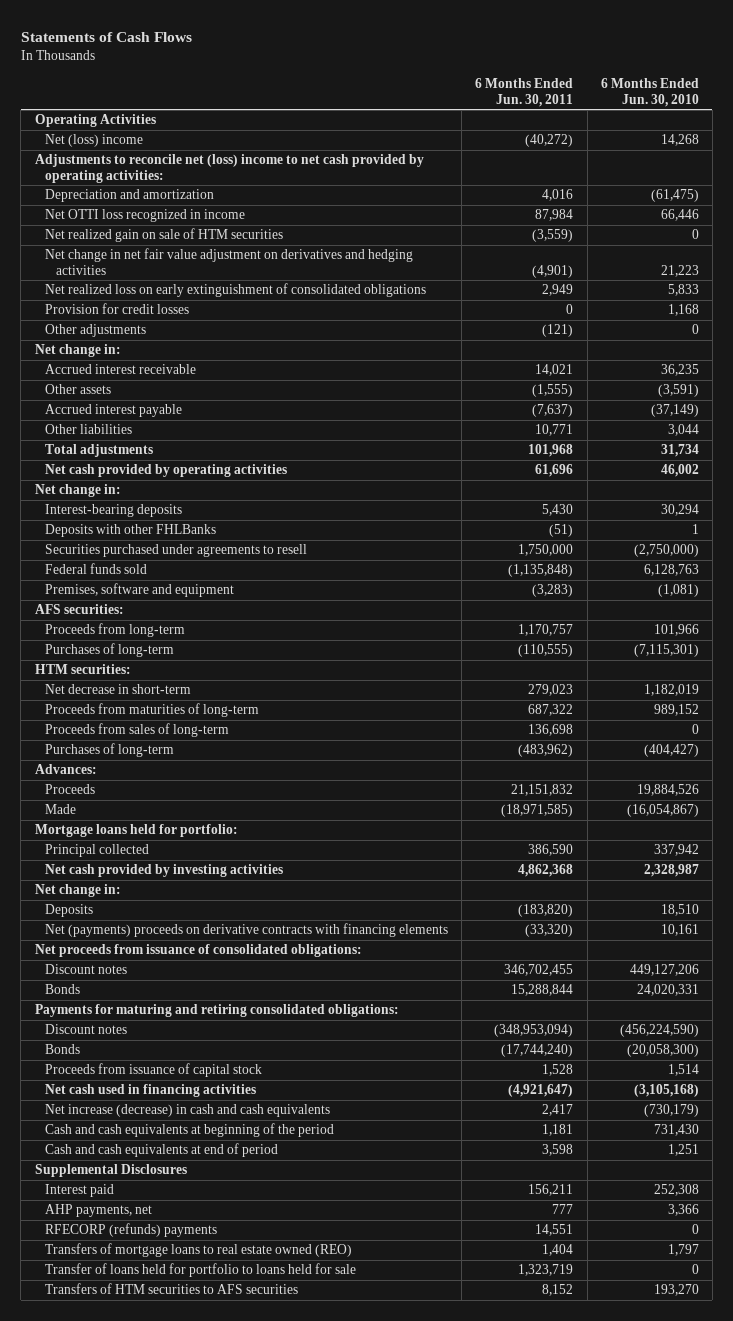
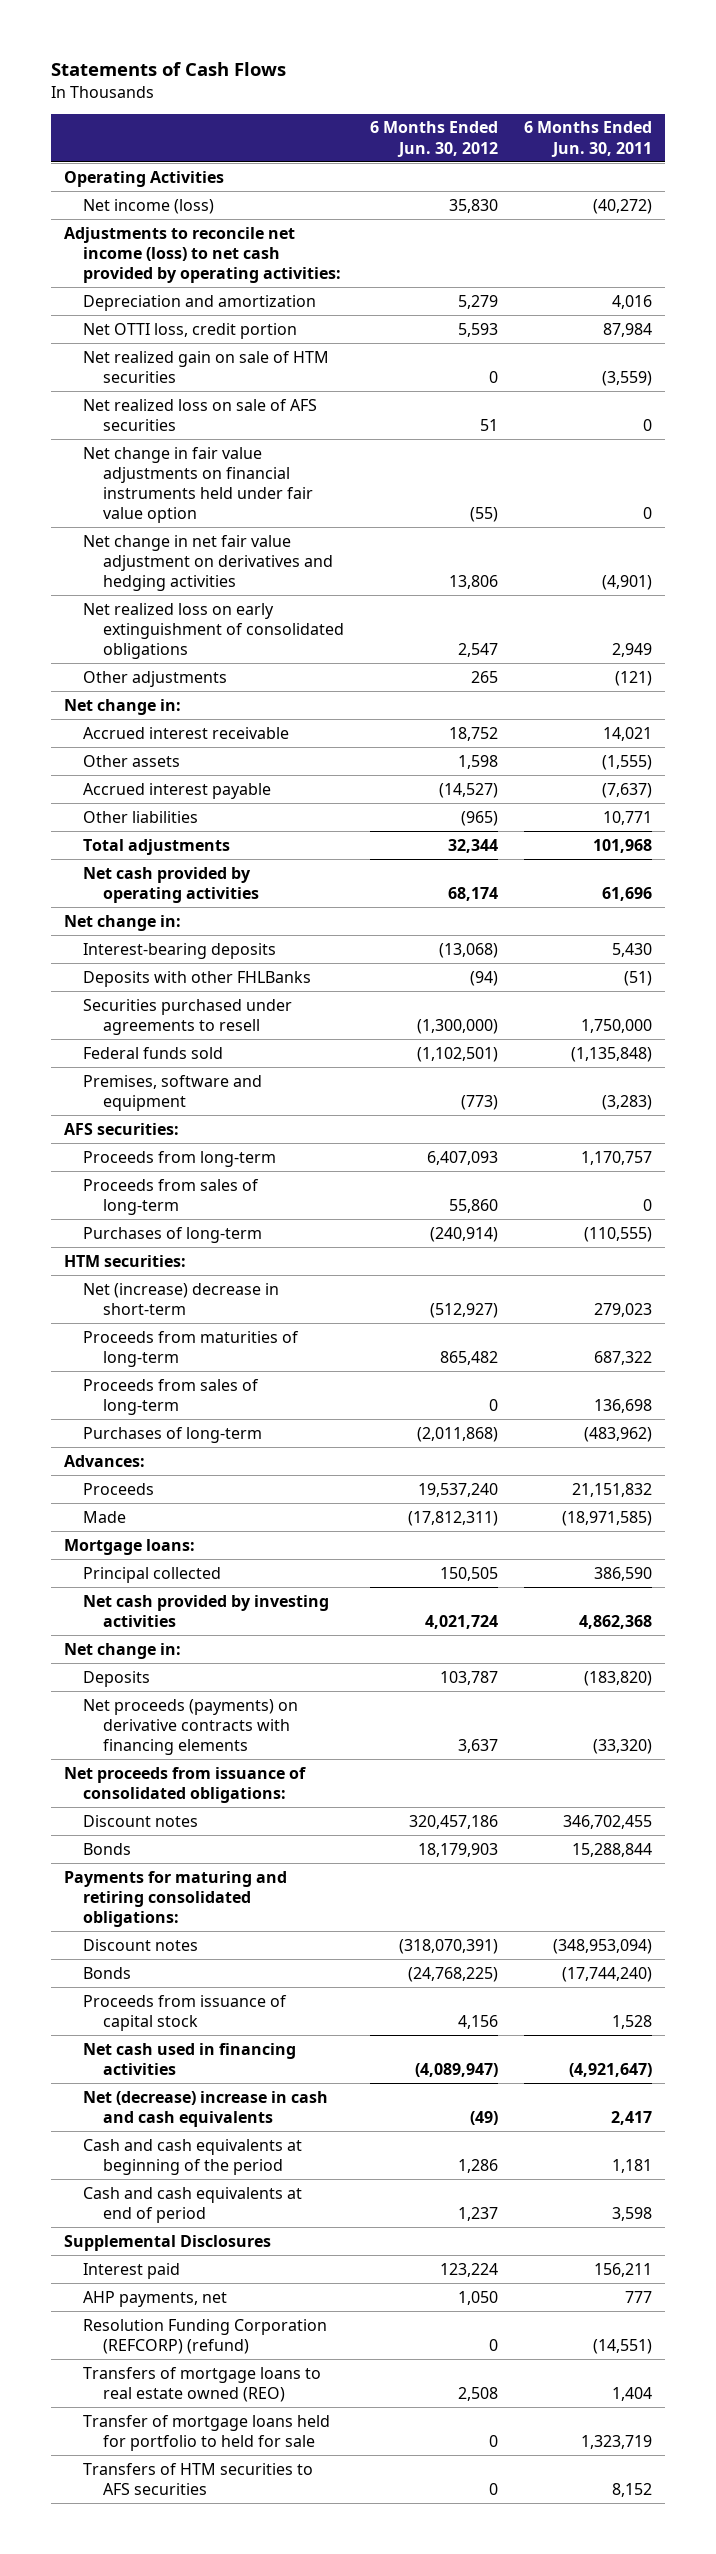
- | 6 Months Ended Jun. 30, 2011 | 6 Months Ended Jun. 30, 2010
+ | 6 Months Ended Jun. 30, 2012 | 6 Months Ended Jun. 30, 2011
- Net (loss) income | (40,272) | 14,268
- Adjustments to reconcile net (loss) income to net cash provided by operating activities:
+ Net income (loss) | 35,830 | (40,272)
+ Adjustments to reconcile net income (loss) to net cash provided by operating activities:
- Net OTTI loss recognized in income | 87,984 | 66,446
+ Net OTTI loss, credit portion | 5,593 | 87,984
+ Net realized loss on sale of AFS securities | 51 | 0
+ Net change in fair value adjustments on financial instruments held under fair value option | (55) | 0
- Provision for credit losses | 0 | 1,168
+ Proceeds from sales of long-term | 55,860 | 0
- Net decrease in short-term | 279,023 | 1,182,019
+ Net (increase) decrease in short-term | (512,927) | 279,023
- Mortgage loans held for portfolio:
+ Mortgage loans:
- Net (payments) proceeds on derivative contracts with financing elements | (33,320) | 10,161
+ Net proceeds (payments) on derivative contracts with financing elements | 3,637 | (33,320)
- Net increase (decrease) in cash and cash equivalents | 2,417 | (730,179)
+ Net (decrease) increase in cash and cash equivalents | (49) | 2,417
- RFECORP (refunds) payments | 14,551 | 0
+ Resolution Funding Corporation (REFCORP) (refund) | 0 | (14,551)
- Transfer of loans held for portfolio to loans held for sale | 1,323,719 | 0
+ Transfer of mortgage loans held for portfolio to held for sale | 0 | 1,323,719

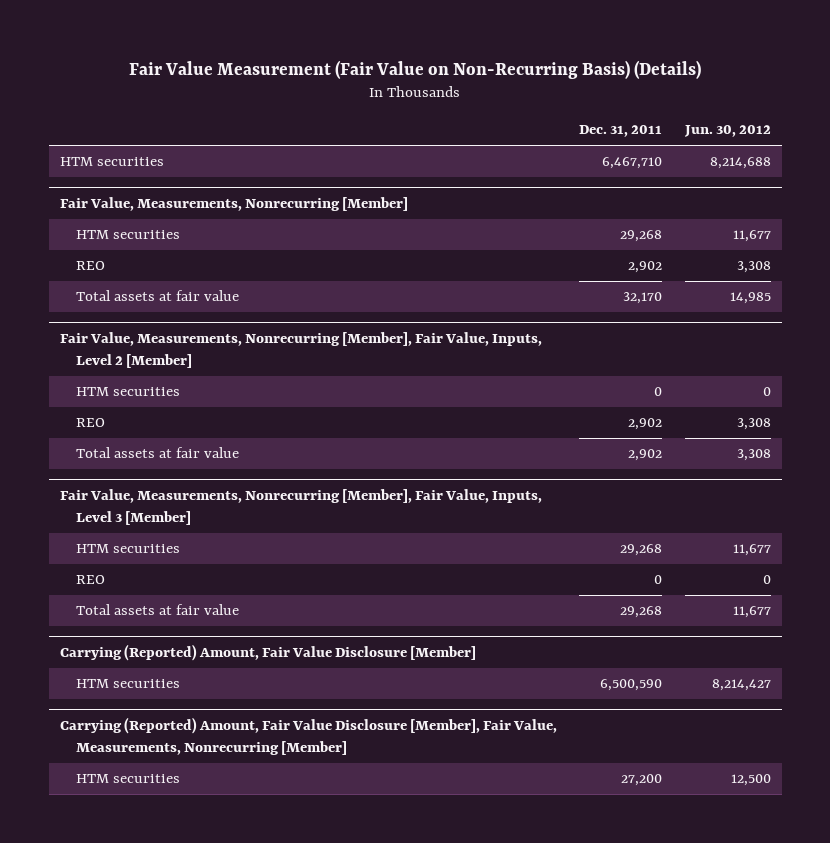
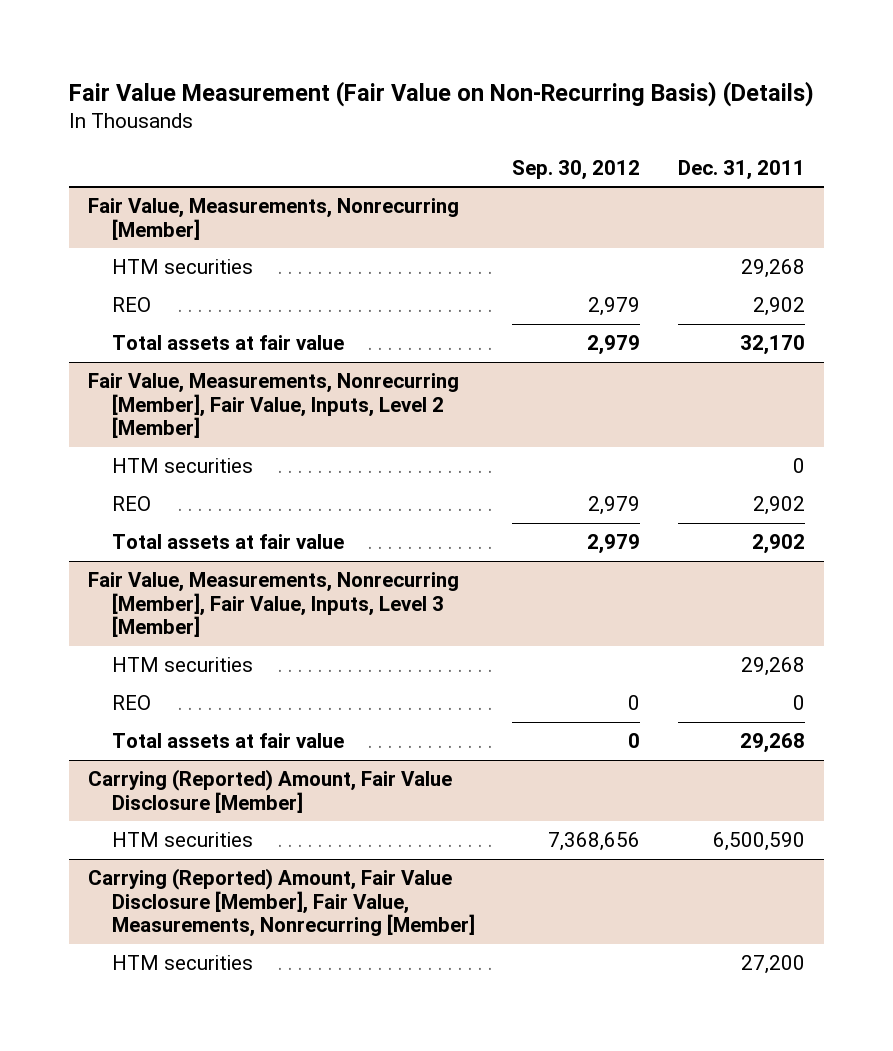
- | Dec. 31, 2011 | Jun. 30, 2012
+ | Sep. 30, 2012 | Dec. 31, 2011
- HTM securities | 6,467,710 | 8,214,688

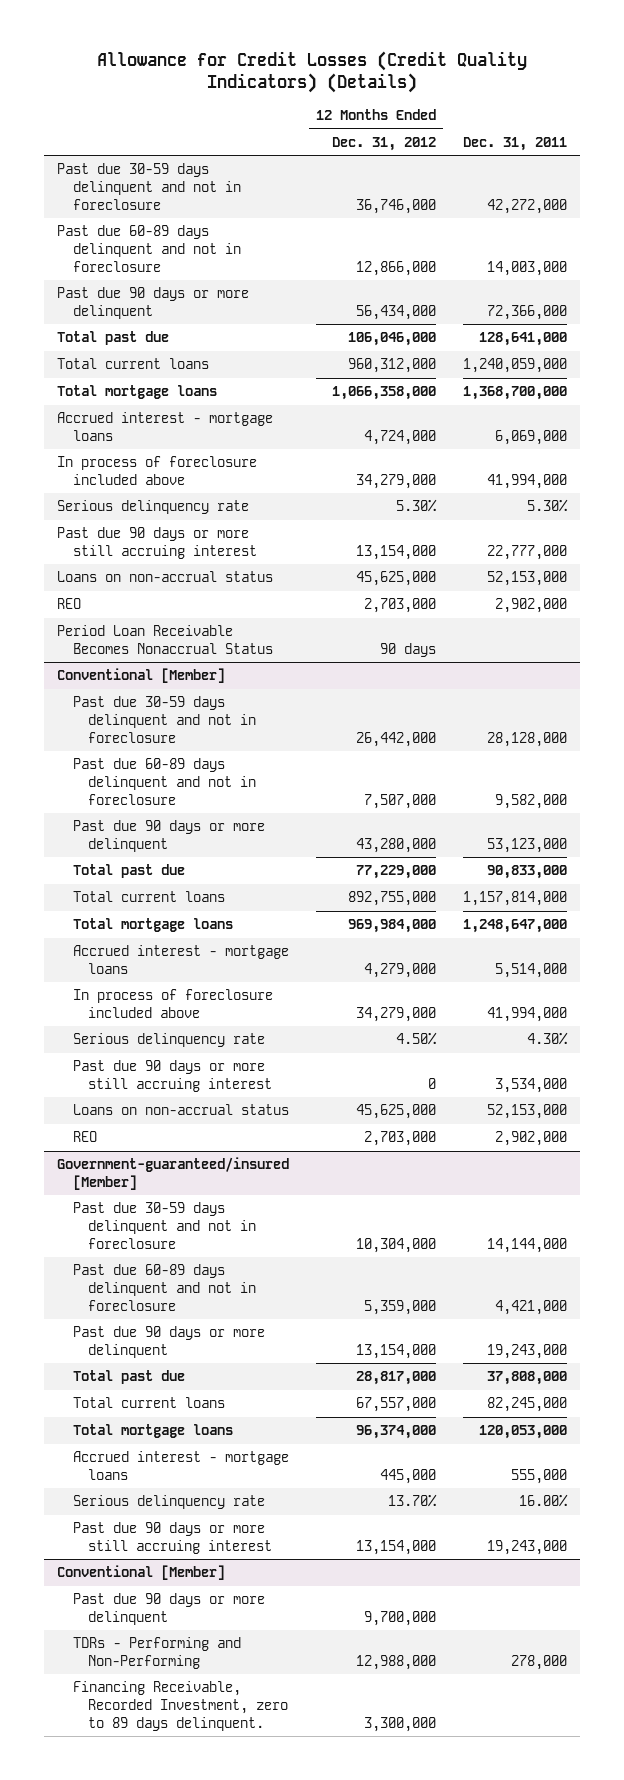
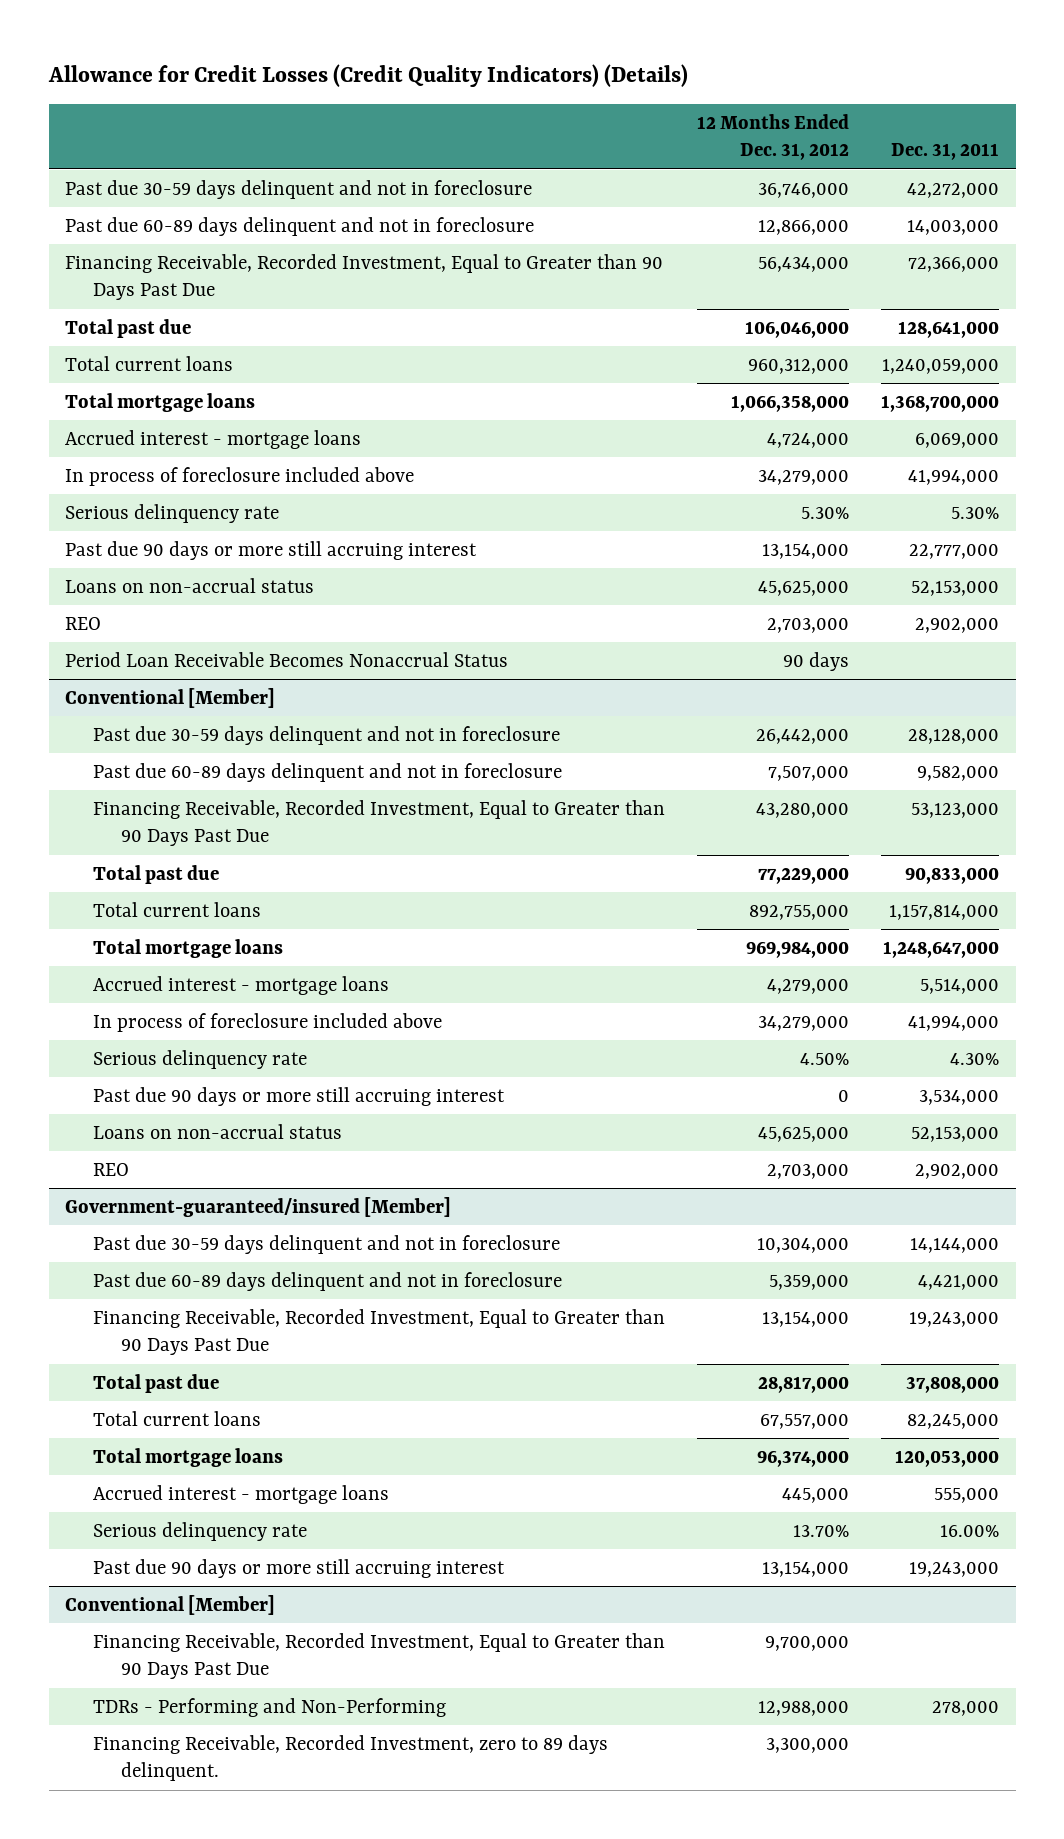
- Past due 90 days or more delinquent | 56,434,000 | 72,366,000
+ Financing Receivable, Recorded Investment, Equal to Greater than 90 Days Past Due | 56,434,000 | 72,366,000
@ Conventional [Member]
- Past due 90 days or more delinquent | 43,280,000 | 53,123,000
+ Financing Receivable, Recorded Investment, Equal to Greater than 90 Days Past Due | 43,280,000 | 53,123,000
@ Government-guaranteed/insured [Member]
- Past due 90 days or more delinquent | 13,154,000 | 19,243,000
+ Financing Receivable, Recorded Investment, Equal to Greater than 90 Days Past Due | 13,154,000 | 19,243,000
@ Conventional [Member]
- Past due 90 days or more delinquent | 9,700,000 |
+ Financing Receivable, Recorded Investment, Equal to Greater than 90 Days Past Due | 9,700,000 |

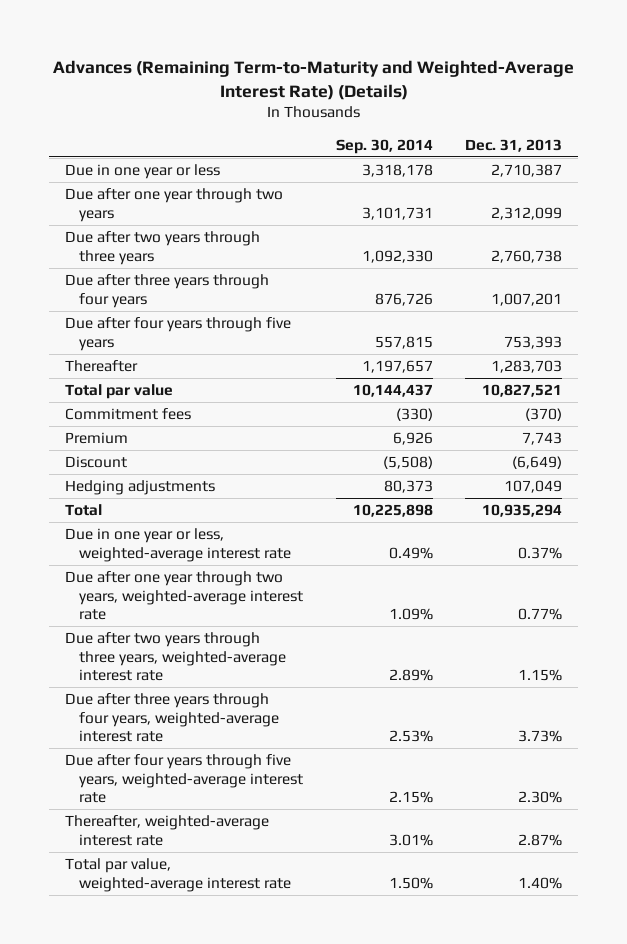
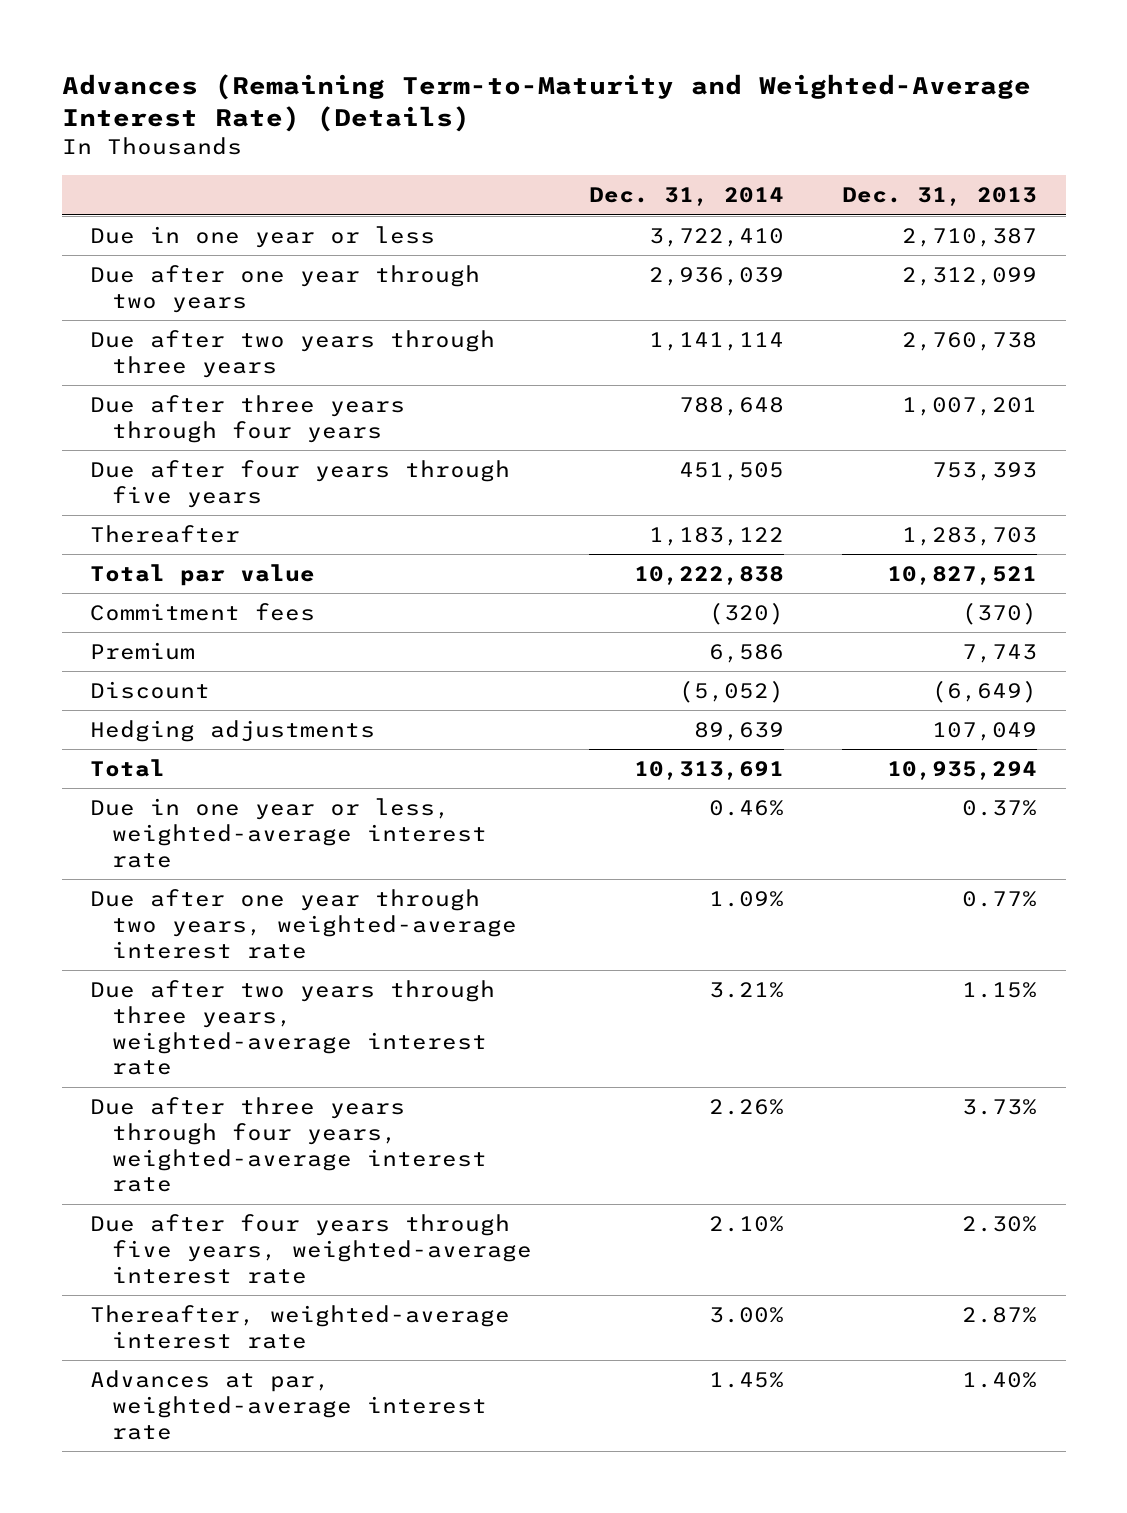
- | Sep. 30, 2014 | Dec. 31, 2013
+ | Dec. 31, 2014 | Dec. 31, 2013
- Total par value, weighted-average interest rate | 1.50% | 1.40%
+ Advances at par, weighted-average interest rate | 1.45% | 1.40%

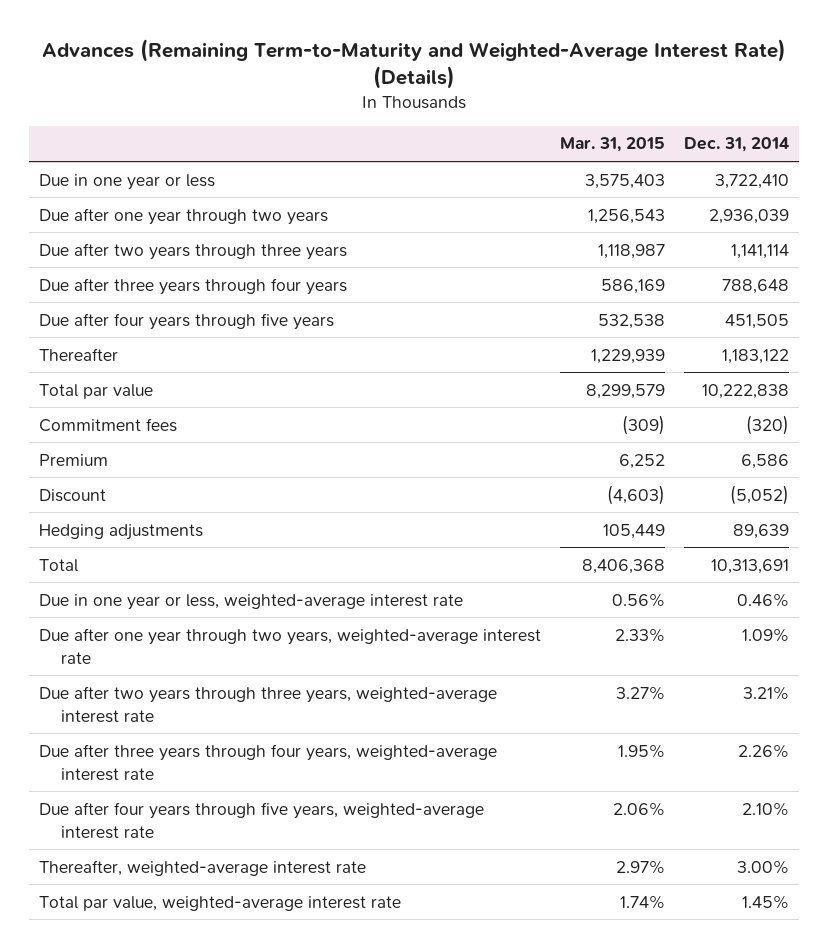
- | Dec. 31, 2014 | Dec. 31, 2013
+ | Mar. 31, 2015 | Dec. 31, 2014
- Advances at par, weighted-average interest rate | 1.45% | 1.40%
+ Total par value, weighted-average interest rate | 1.74% | 1.45%

